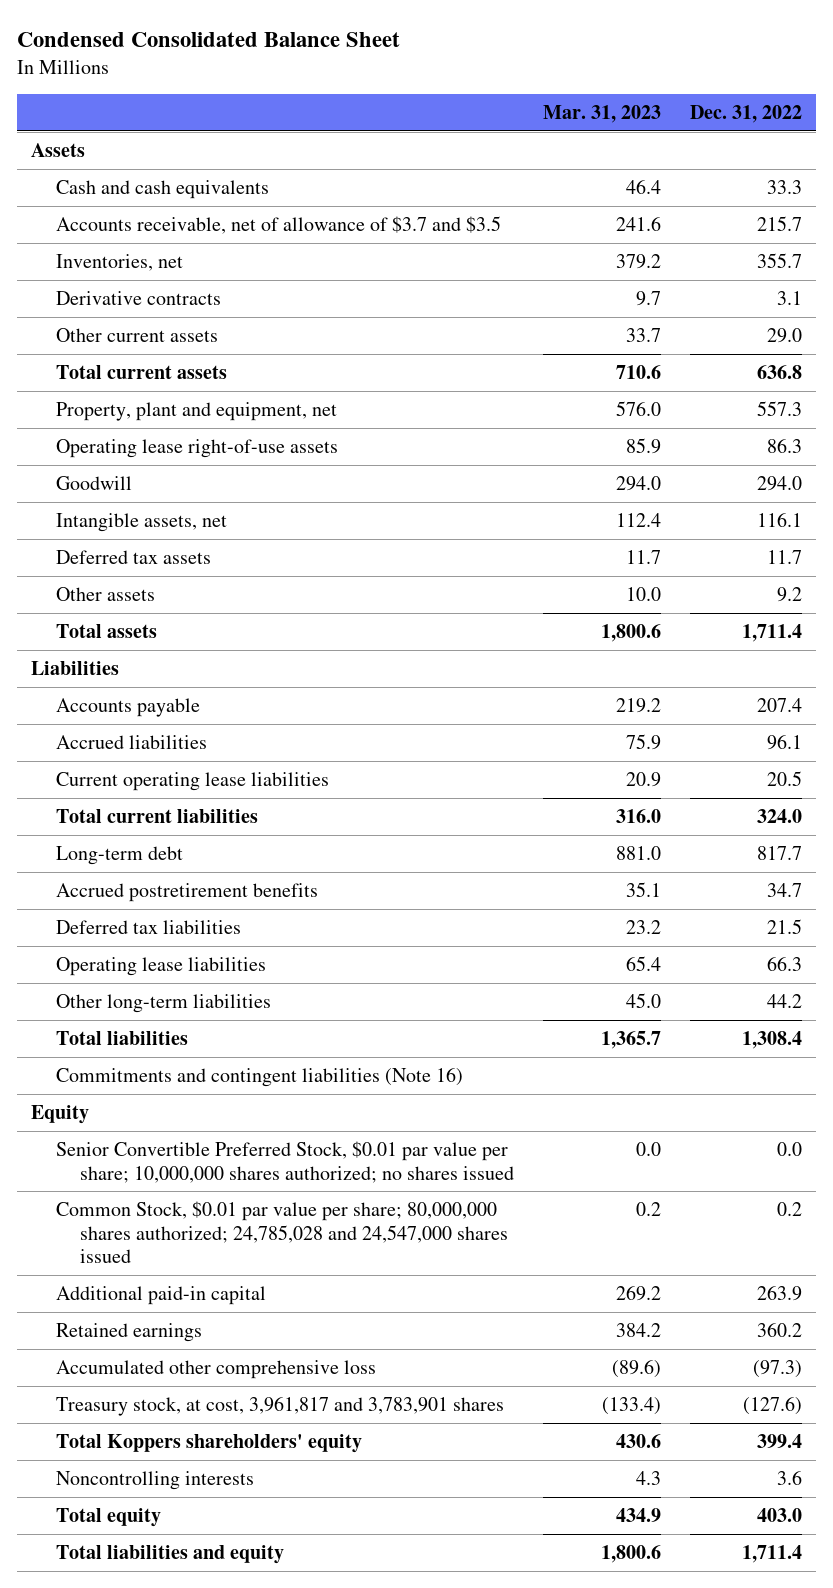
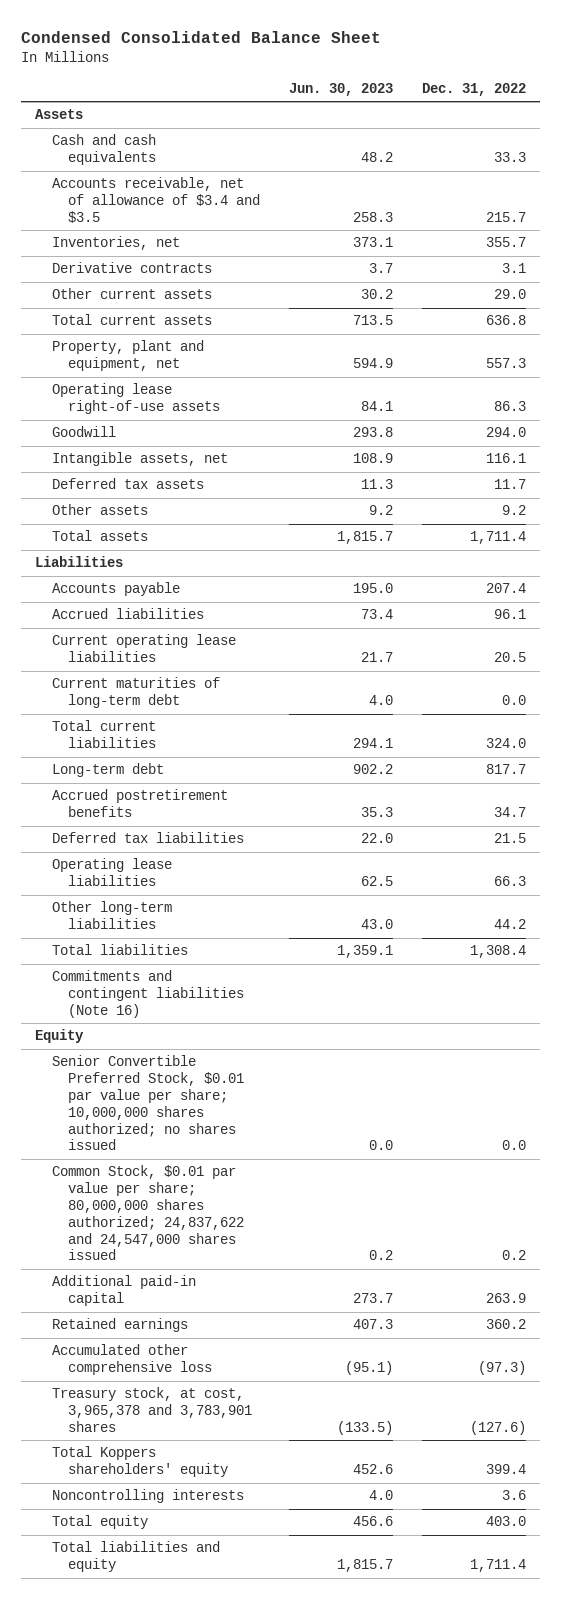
- | Mar. 31, 2023 | Dec. 31, 2022
+ | Jun. 30, 2023 | Dec. 31, 2022
- Accounts receivable, net of allowance of $3.7 and $3.5 | 241.6 | 215.7
+ Accounts receivable, net of allowance of $3.4 and $3.5 | 258.3 | 215.7
+ Current maturities of long-term debt | 4.0 | 0.0
- Common Stock, $0.01 par value per share; 80,000,000 shares authorized; 24,785,028 and 24,547,000 shares issued | 0.2 | 0.2
+ Common Stock, $0.01 par value per share; 80,000,000 shares authorized; 24,837,622 and 24,547,000 shares issued | 0.2 | 0.2
- Treasury stock, at cost, 3,961,817 and 3,783,901 shares | (133.4) | (127.6)
+ Treasury stock, at cost, 3,965,378 and 3,783,901 shares | (133.5) | (127.6)

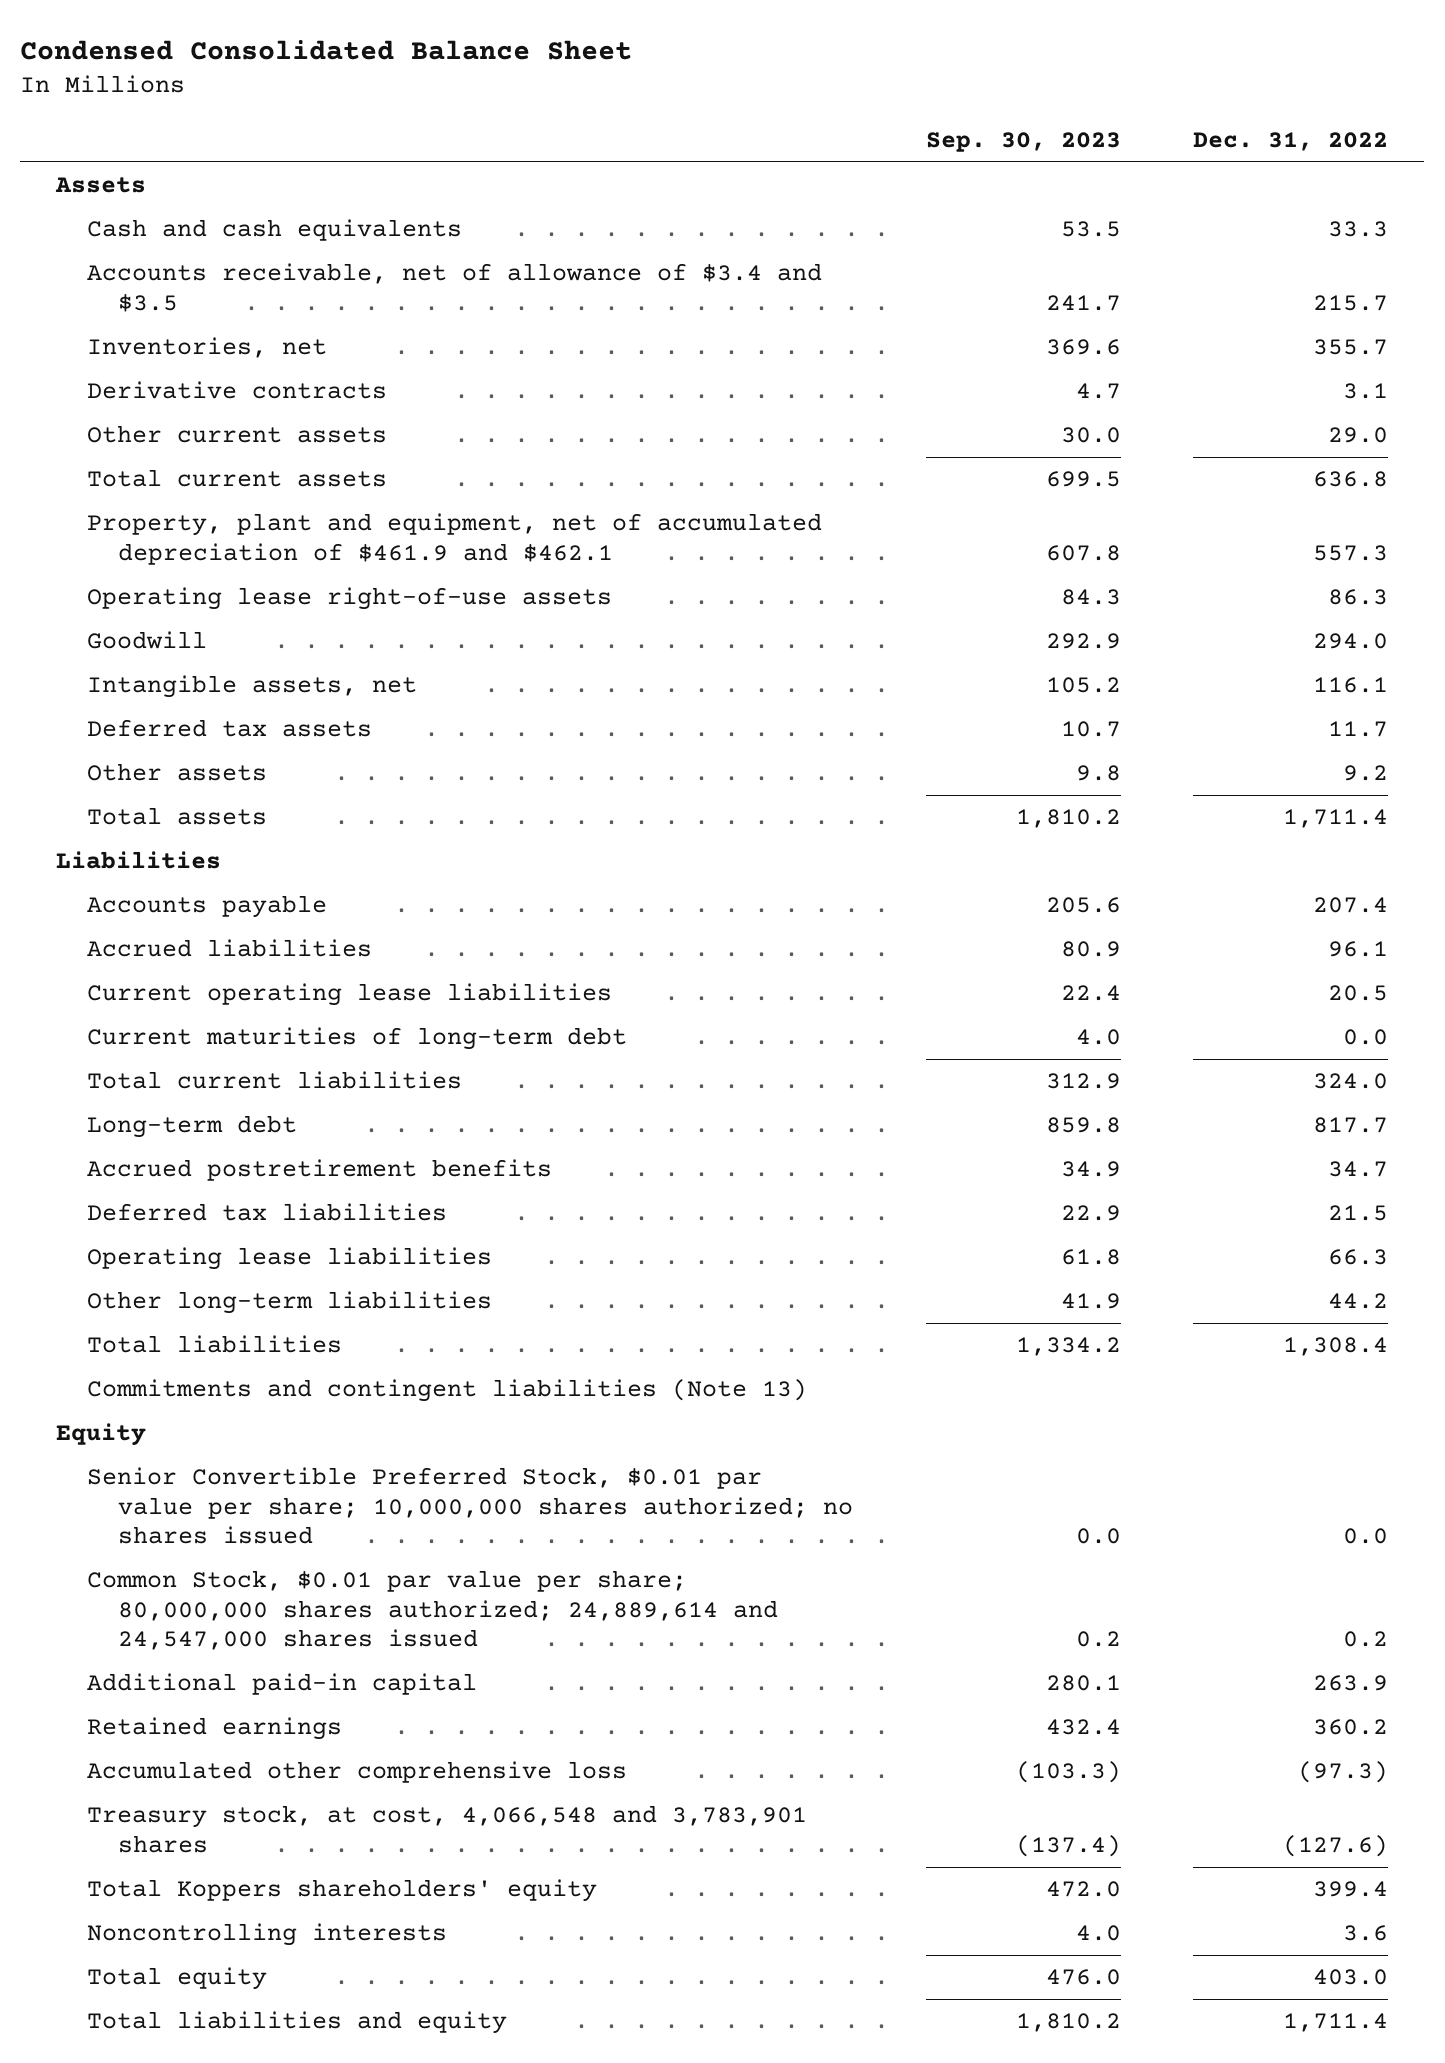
- | Jun. 30, 2023 | Dec. 31, 2022
+ | Sep. 30, 2023 | Dec. 31, 2022
- Property, plant and equipment, net | 594.9 | 557.3
+ Property, plant and equipment, net of accumulated depreciation of $461.9 and $462.1 | 607.8 | 557.3
- Commitments and contingent liabilities (Note 16)
+ Commitments and contingent liabilities (Note 13)
- Common Stock, $0.01 par value per share; 80,000,000 shares authorized; 24,837,622 and 24,547,000 shares issued | 0.2 | 0.2
+ Common Stock, $0.01 par value per share; 80,000,000 shares authorized; 24,889,614 and 24,547,000 shares issued | 0.2 | 0.2
- Treasury stock, at cost, 3,965,378 and 3,783,901 shares | (133.5) | (127.6)
+ Treasury stock, at cost, 4,066,548 and 3,783,901 shares | (137.4) | (127.6)

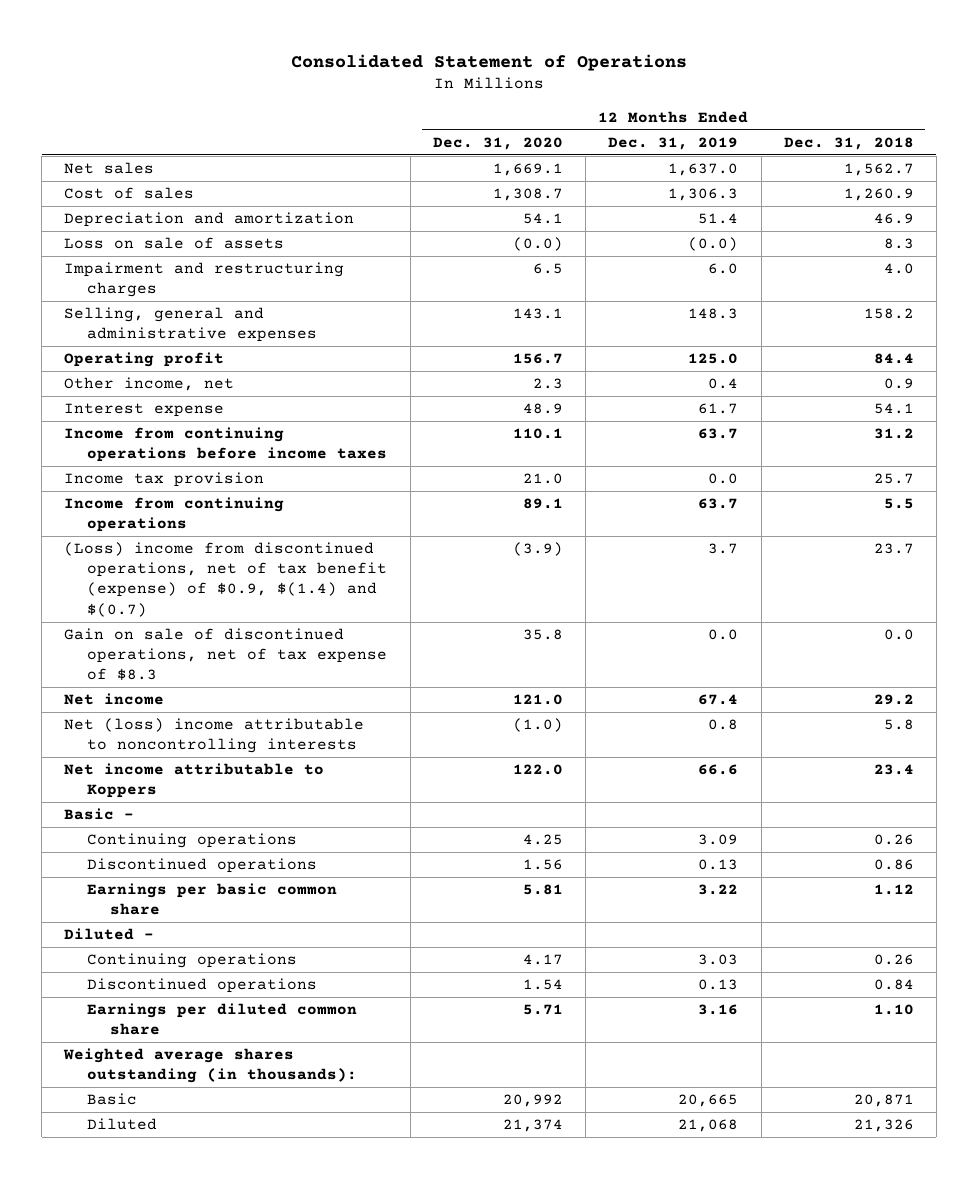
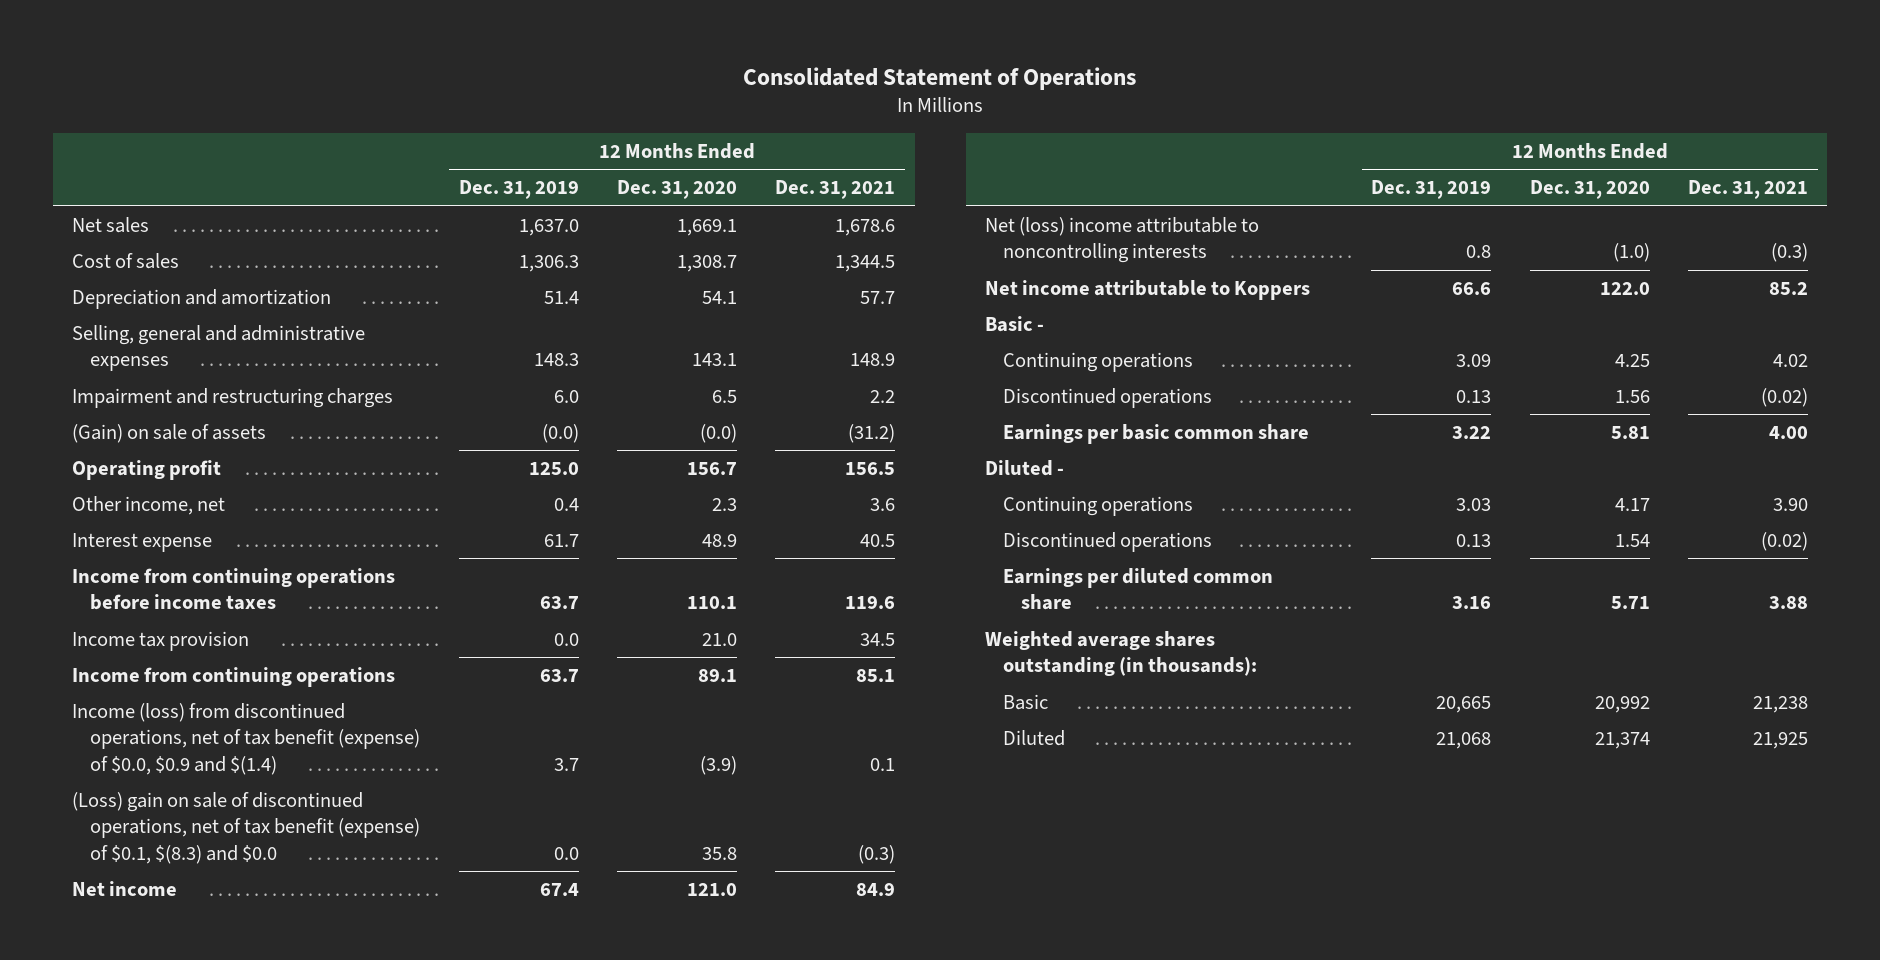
- | 12 Months Ended Dec. 31, 2020 | 12 Months Ended Dec. 31, 2019 | 12 Months Ended Dec. 31, 2018
+ | 12 Months Ended Dec. 31, 2019 | 12 Months Ended Dec. 31, 2020 | 12 Months Ended Dec. 31, 2021
- Loss on sale of assets | (0.0) | (0.0) | 8.3
moved down: Impairment and restructuring charges | 6.0 | 6.5 | 2.2
+ (Gain) on sale of assets | (0.0) | (0.0) | (31.2)
- (Loss) income from discontinued operations, net of tax benefit (expense) of $0.9, $(1.4) and $(0.7) | (3.9) | 3.7 | 23.7
- Gain on sale of discontinued operations, net of tax expense of $8.3 | 35.8 | 0.0 | 0.0
+ Income (loss) from discontinued operations, net of tax benefit (expense) of $0.0, $0.9 and $(1.4) | 3.7 | (3.9) | 0.1
+ (Loss) gain on sale of discontinued operations, net of tax benefit (expense) of $0.1, $(8.3) and $0.0 | 0.0 | 35.8 | (0.3)

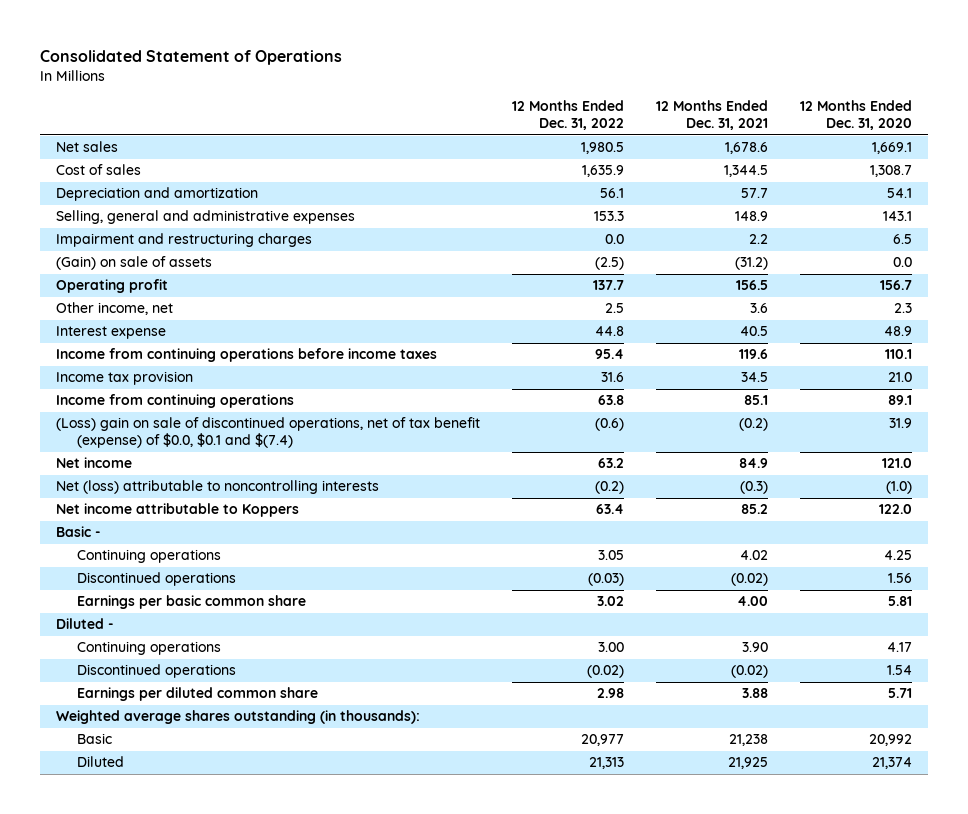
- | 12 Months Ended Dec. 31, 2019 | 12 Months Ended Dec. 31, 2020 | 12 Months Ended Dec. 31, 2021
+ | 12 Months Ended Dec. 31, 2022 | 12 Months Ended Dec. 31, 2021 | 12 Months Ended Dec. 31, 2020
- (Gain) on sale of assets | (0.0) | (0.0) | (31.2)
+ (Gain) on sale of assets | (2.5) | (31.2) | 0.0
- Income (loss) from discontinued operations, net of tax benefit (expense) of $0.0, $0.9 and $(1.4) | 3.7 | (3.9) | 0.1
- (Loss) gain on sale of discontinued operations, net of tax benefit (expense) of $0.1, $(8.3) and $0.0 | 0.0 | 35.8 | (0.3)
+ (Loss) gain on sale of discontinued operations, net of tax benefit (expense) of $0.0, $0.1 and $(7.4) | (0.6) | (0.2) | 31.9
- Net (loss) income attributable to noncontrolling interests | 0.8 | (1.0) | (0.3)
+ Net (loss) attributable to noncontrolling interests | (0.2) | (0.3) | (1.0)

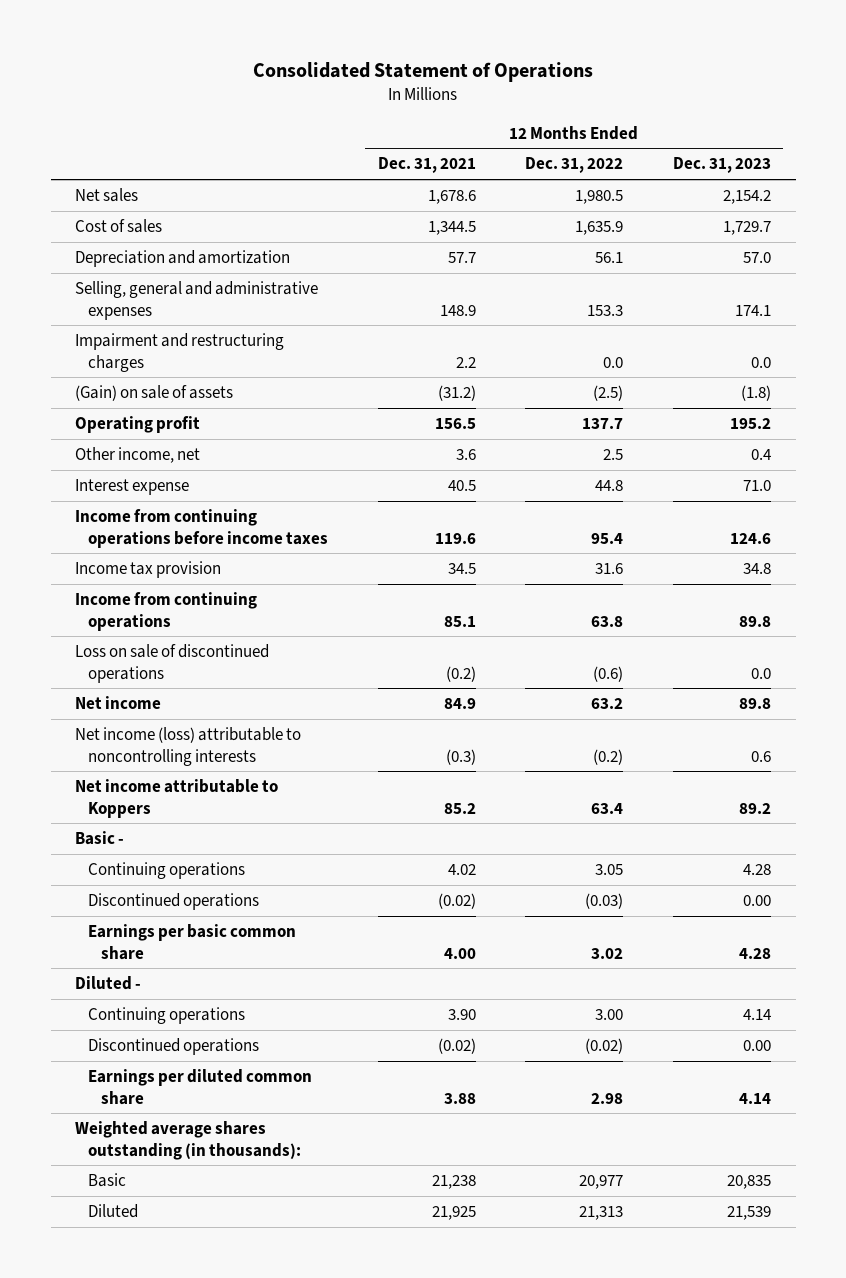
- | 12 Months Ended Dec. 31, 2022 | 12 Months Ended Dec. 31, 2021 | 12 Months Ended Dec. 31, 2020
+ | 12 Months Ended Dec. 31, 2021 | 12 Months Ended Dec. 31, 2022 | 12 Months Ended Dec. 31, 2023
- (Loss) gain on sale of discontinued operations, net of tax benefit (expense) of $0.0, $0.1 and $(7.4) | (0.6) | (0.2) | 31.9
+ Loss on sale of discontinued operations | (0.2) | (0.6) | 0.0
- Net (loss) attributable to noncontrolling interests | (0.2) | (0.3) | (1.0)
+ Net income (loss) attributable to noncontrolling interests | (0.3) | (0.2) | 0.6

